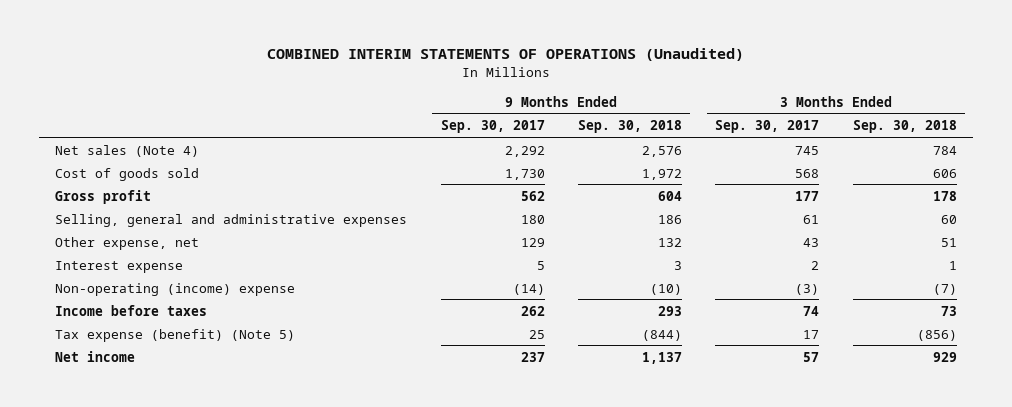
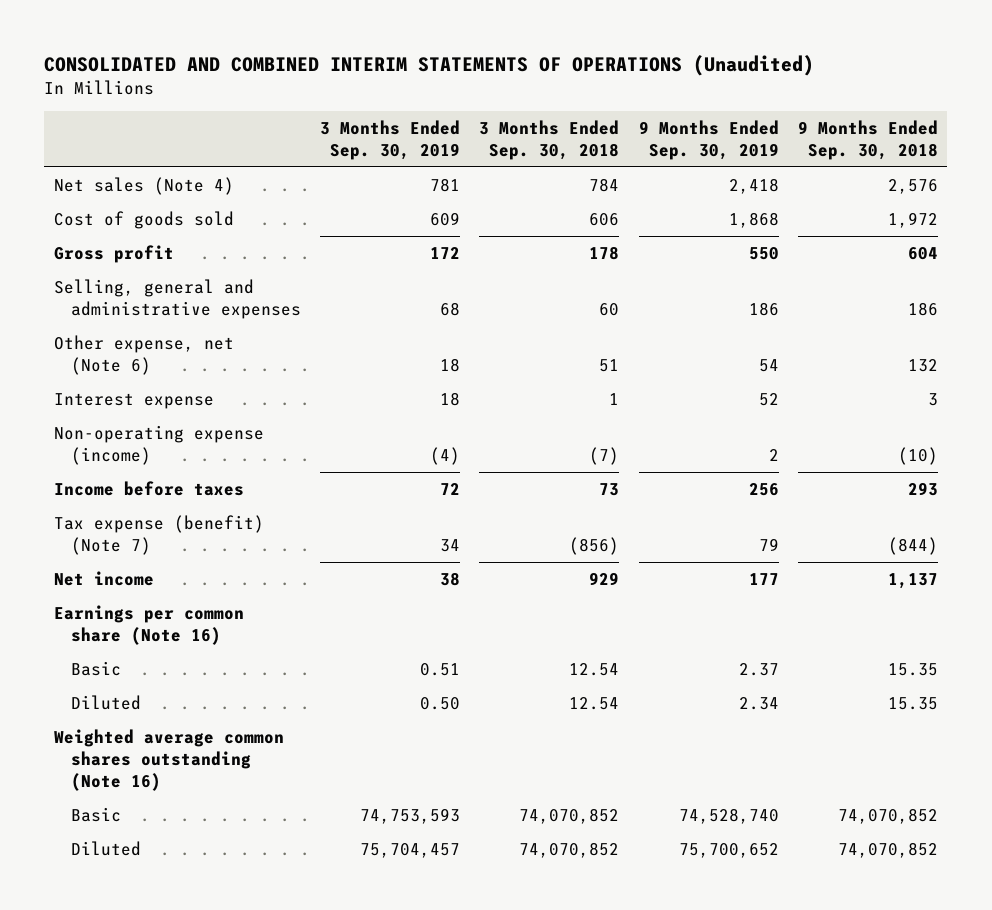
- COMBINED INTERIM STATEMENTS OF OPERATIONS (Unaudited)
+ CONSOLIDATED AND COMBINED INTERIM STATEMENTS OF OPERATIONS (Unaudited)
- | 9 Months Ended Sep. 30, 2017 | 9 Months Ended Sep. 30, 2018 | 3 Months Ended Sep. 30, 2017 | 3 Months Ended Sep. 30, 2018
+ | 3 Months Ended Sep. 30, 2019 | 3 Months Ended Sep. 30, 2018 | 9 Months Ended Sep. 30, 2019 | 9 Months Ended Sep. 30, 2018
- Other expense, net | 129 | 132 | 43 | 51
+ Other expense, net (Note 6) | 18 | 51 | 54 | 132
- Non-operating (income) expense | (14) | (10) | (3) | (7)
+ Non-operating expense (income) | (4) | (7) | 2 | (10)
- Tax expense (benefit) (Note 5) | 25 | (844) | 17 | (856)
+ Tax expense (benefit) (Note 7) | 34 | (856) | 79 | (844)
+ Earnings per common share (Note 16)
+ Basic | 0.51 | 12.54 | 2.37 | 15.35
+ Diluted | 0.50 | 12.54 | 2.34 | 15.35
+ Weighted average common shares outstanding (Note 16)
+ Basic | 74,753,593 | 74,070,852 | 74,528,740 | 74,070,852
+ Diluted | 75,704,457 | 74,070,852 | 75,700,652 | 74,070,852

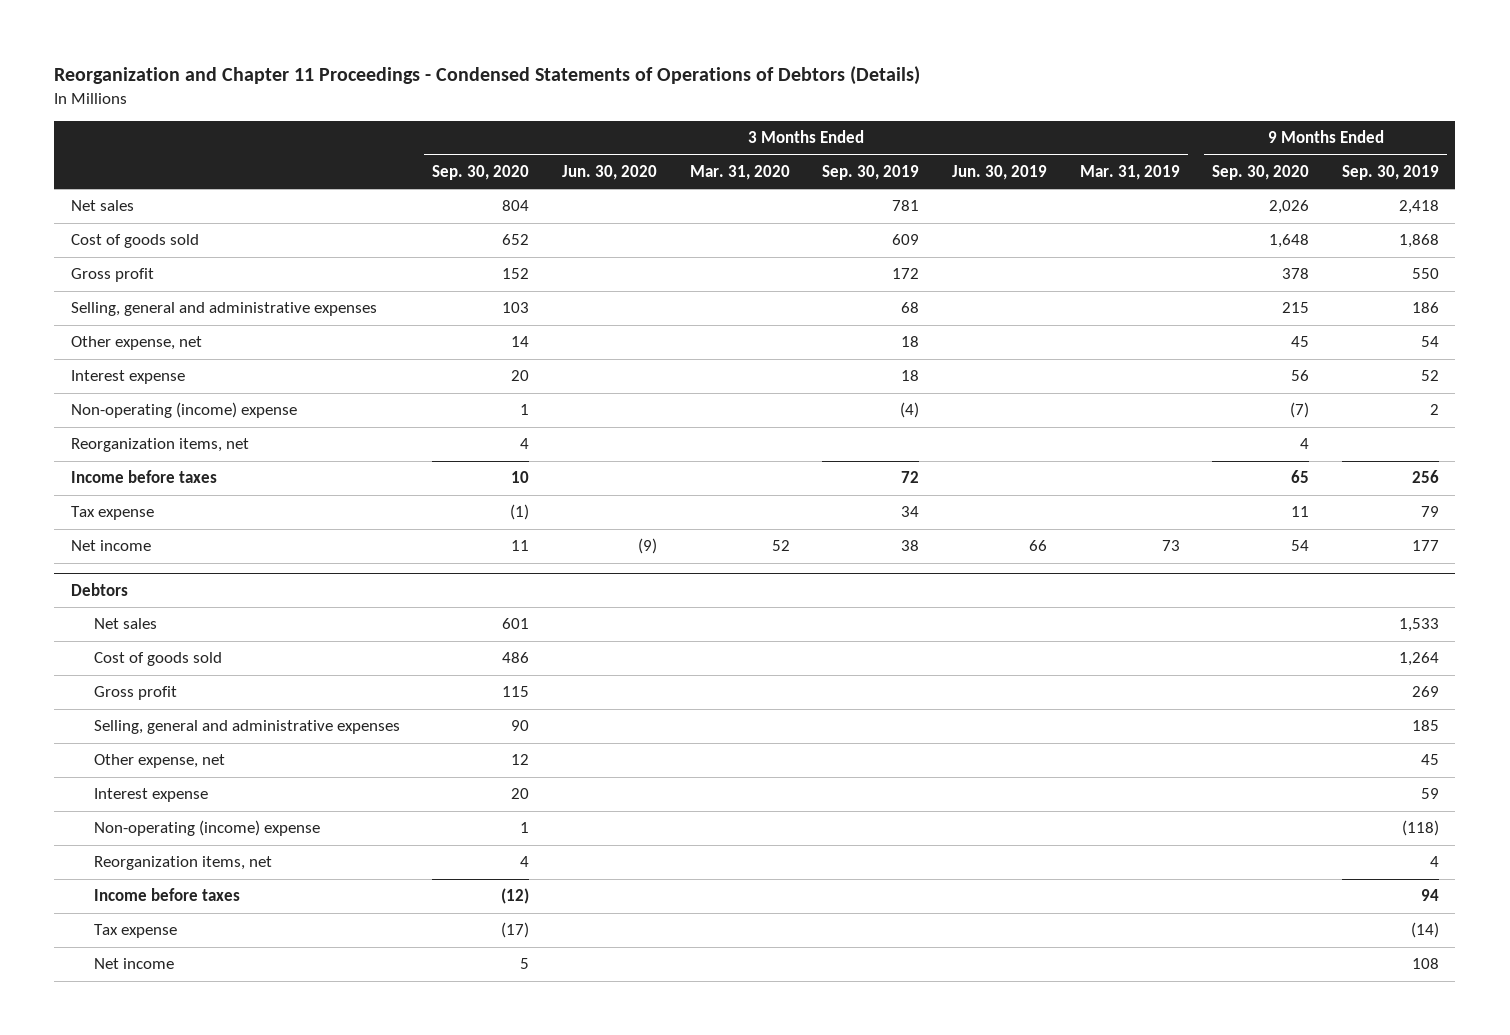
- CONSOLIDATED AND COMBINED INTERIM STATEMENTS OF OPERATIONS (Unaudited)
+ Reorganization and Chapter 11 Proceedings - Condensed Statements of Operations of Debtors (Details)
- | 3 Months Ended Sep. 30, 2019 | 3 Months Ended Sep. 30, 2018 | 9 Months Ended Sep. 30, 2019 | 9 Months Ended Sep. 30, 2018
+ | 3 Months Ended Sep. 30, 2020 | 3 Months Ended Jun. 30, 2020 | 3 Months Ended Mar. 31, 2020 | 3 Months Ended Sep. 30, 2019 | 3 Months Ended Jun. 30, 2019 | 3 Months Ended Mar. 31, 2019 | 9 Months Ended Sep. 30, 2020 | 9 Months Ended Sep. 30, 2019
- Net sales (Note 4) | 781 | 784 | 2,418 | 2,576
+ Net sales | 804 | | | 781 | | | 2,026 | 2,418
- Other expense, net (Note 6) | 18 | 51 | 54 | 132
+ Other expense, net | 14 | | | 18 | | | 45 | 54
- Non-operating expense (income) | (4) | (7) | 2 | (10)
+ Non-operating (income) expense | 1 | | | (4) | | | (7) | 2
+ Reorganization items, net | 4 | | | | | | 4 |
- Tax expense (benefit) (Note 7) | 34 | (856) | 79 | (844)
+ Tax expense | (1) | | | 34 | | | 11 | 79
- Earnings per common share (Note 16)
- Basic | 0.51 | 12.54 | 2.37 | 15.35
- Diluted | 0.50 | 12.54 | 2.34 | 15.35
- Weighted average common shares outstanding (Note 16)
- Basic | 74,753,593 | 74,070,852 | 74,528,740 | 74,070,852
- Diluted | 75,704,457 | 74,070,852 | 75,700,652 | 74,070,852
+ Debtors
+ Net sales | 601 | | | | | | | 1,533
+ Cost of goods sold | 486 | | | | | | | 1,264
+ Gross profit | 115 | | | | | | | 269
+ Selling, general and administrative expenses | 90 | | | | | | | 185
+ Other expense, net | 12 | | | | | | | 45
+ Interest expense | 20 | | | | | | | 59
+ Non-operating (income) expense | 1 | | | | | | | (118)
+ Reorganization items, net | 4 | | | | | | | 4
+ Income before taxes | (12) | | | | | | | 94
+ Tax expense | (17) | | | | | | | (14)
+ Net income | 5 | | | | | | | 108

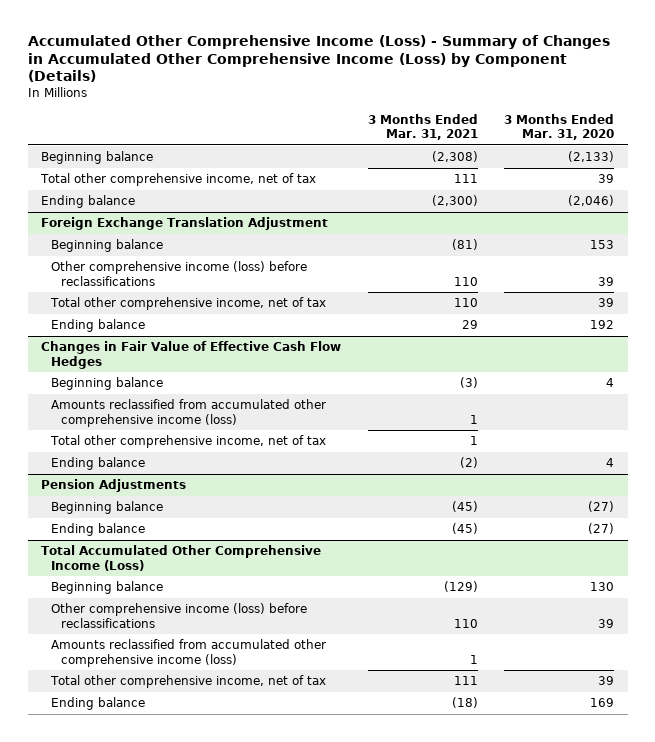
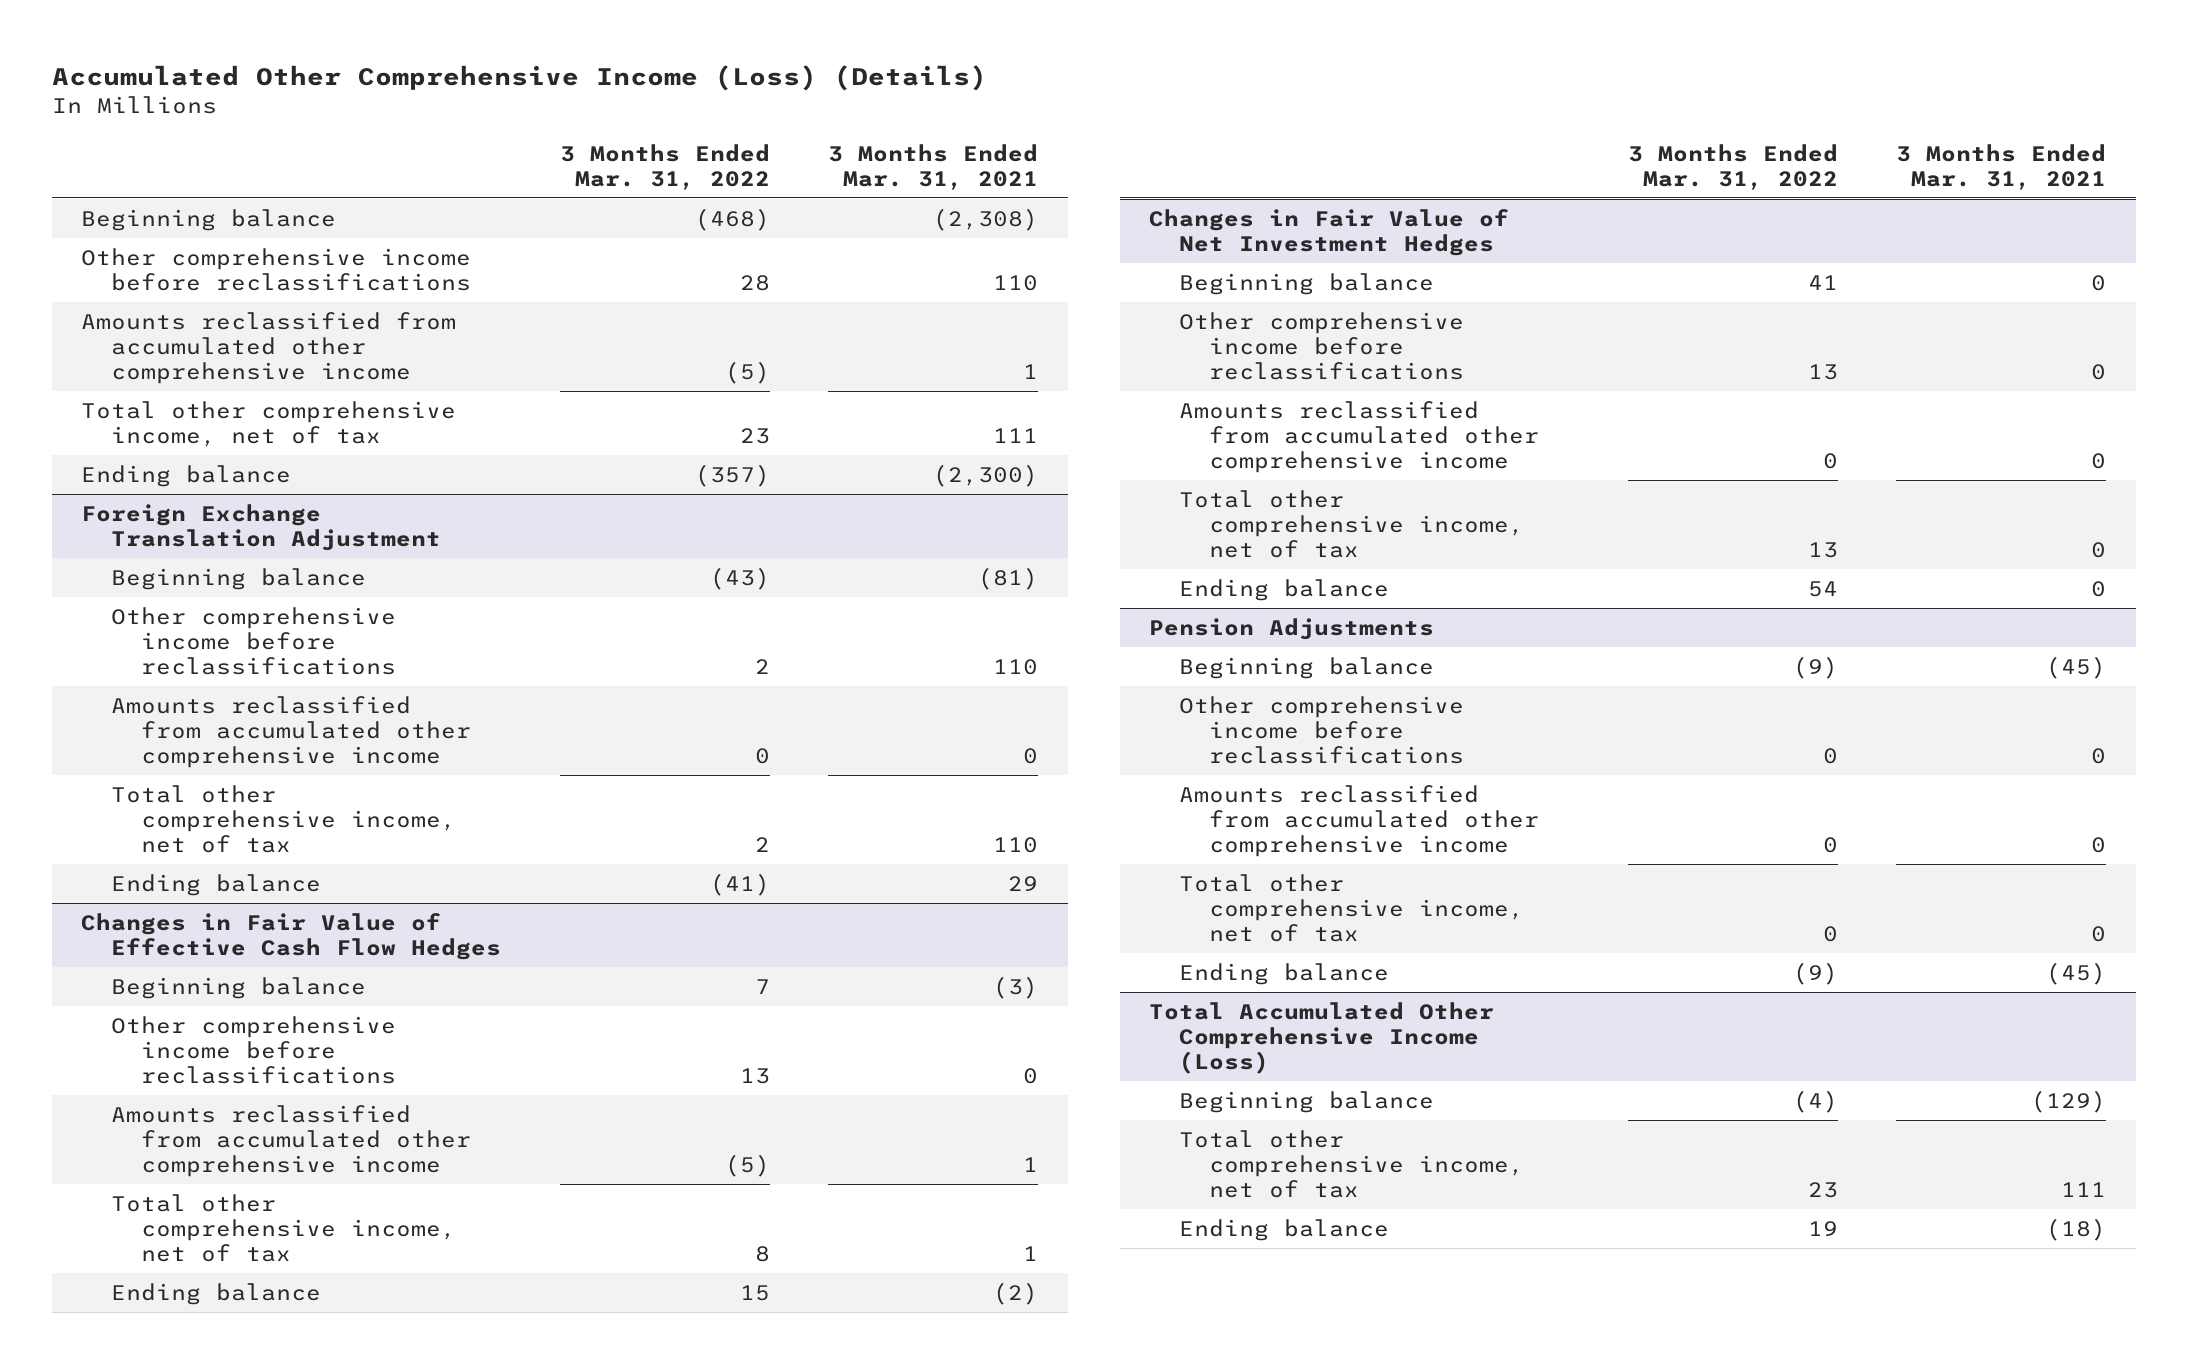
- Accumulated Other Comprehensive Income (Loss) - Summary of Changes in Accumulated Other Comprehensive Income (Loss) by Component (Details)
+ Accumulated Other Comprehensive Income (Loss) (Details)
- | 3 Months Ended Mar. 31, 2021 | 3 Months Ended Mar. 31, 2020
+ | 3 Months Ended Mar. 31, 2022 | 3 Months Ended Mar. 31, 2021
+ Other comprehensive income before reclassifications | 28 | 110
+ Amounts reclassified from accumulated other comprehensive income | (5) | 1
@ Foreign Exchange Translation Adjustment
- Other comprehensive income (loss) before reclassifications | 110 | 39
+ Other comprehensive income before reclassifications | 2 | 110
+ Amounts reclassified from accumulated other comprehensive income | 0 | 0
@ Changes in Fair Value of Effective Cash Flow Hedges
- Amounts reclassified from accumulated other comprehensive income (loss) | 1 |
+ Other comprehensive income before reclassifications | 13 | 0
+ Amounts reclassified from accumulated other comprehensive income | (5) | 1
+ Changes in Fair Value of Net Investment Hedges
+ Beginning balance | 41 | 0
+ Other comprehensive income before reclassifications | 13 | 0
+ Amounts reclassified from accumulated other comprehensive income | 0 | 0
+ Total other comprehensive income, net of tax | 13 | 0
+ Ending balance | 54 | 0
@ Pension Adjustments
+ Other comprehensive income before reclassifications | 0 | 0
+ Amounts reclassified from accumulated other comprehensive income | 0 | 0
+ Total other comprehensive income, net of tax | 0 | 0
@ Total Accumulated Other Comprehensive Income (Loss)
- Other comprehensive income (loss) before reclassifications | 110 | 39
- Amounts reclassified from accumulated other comprehensive income (loss) | 1 |

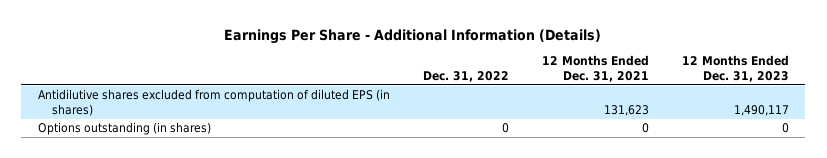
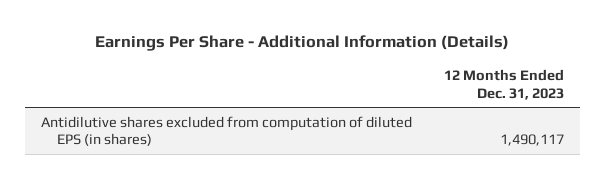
- | Dec. 31, 2022 | 12 Months Ended Dec. 31, 2021 | 12 Months Ended Dec. 31, 2023
+ | 12 Months Ended Dec. 31, 2023
- Options outstanding (in shares) | 0 | 0 | 0

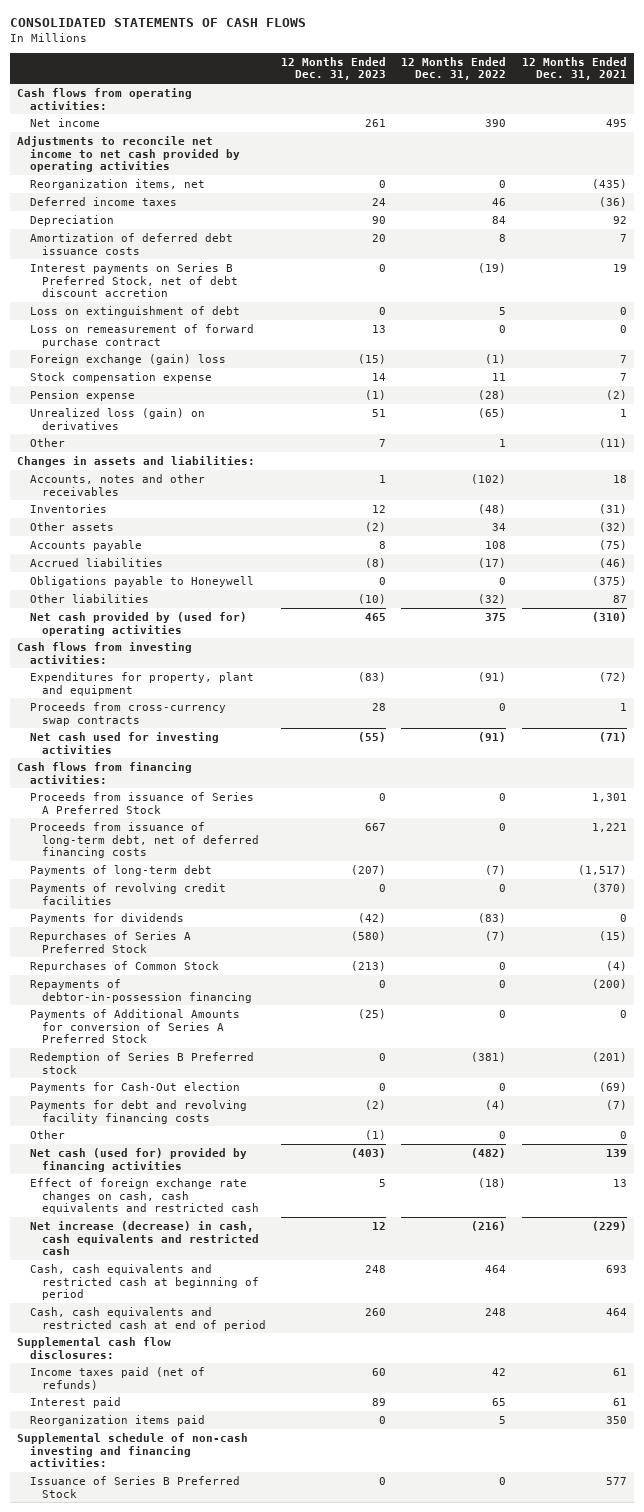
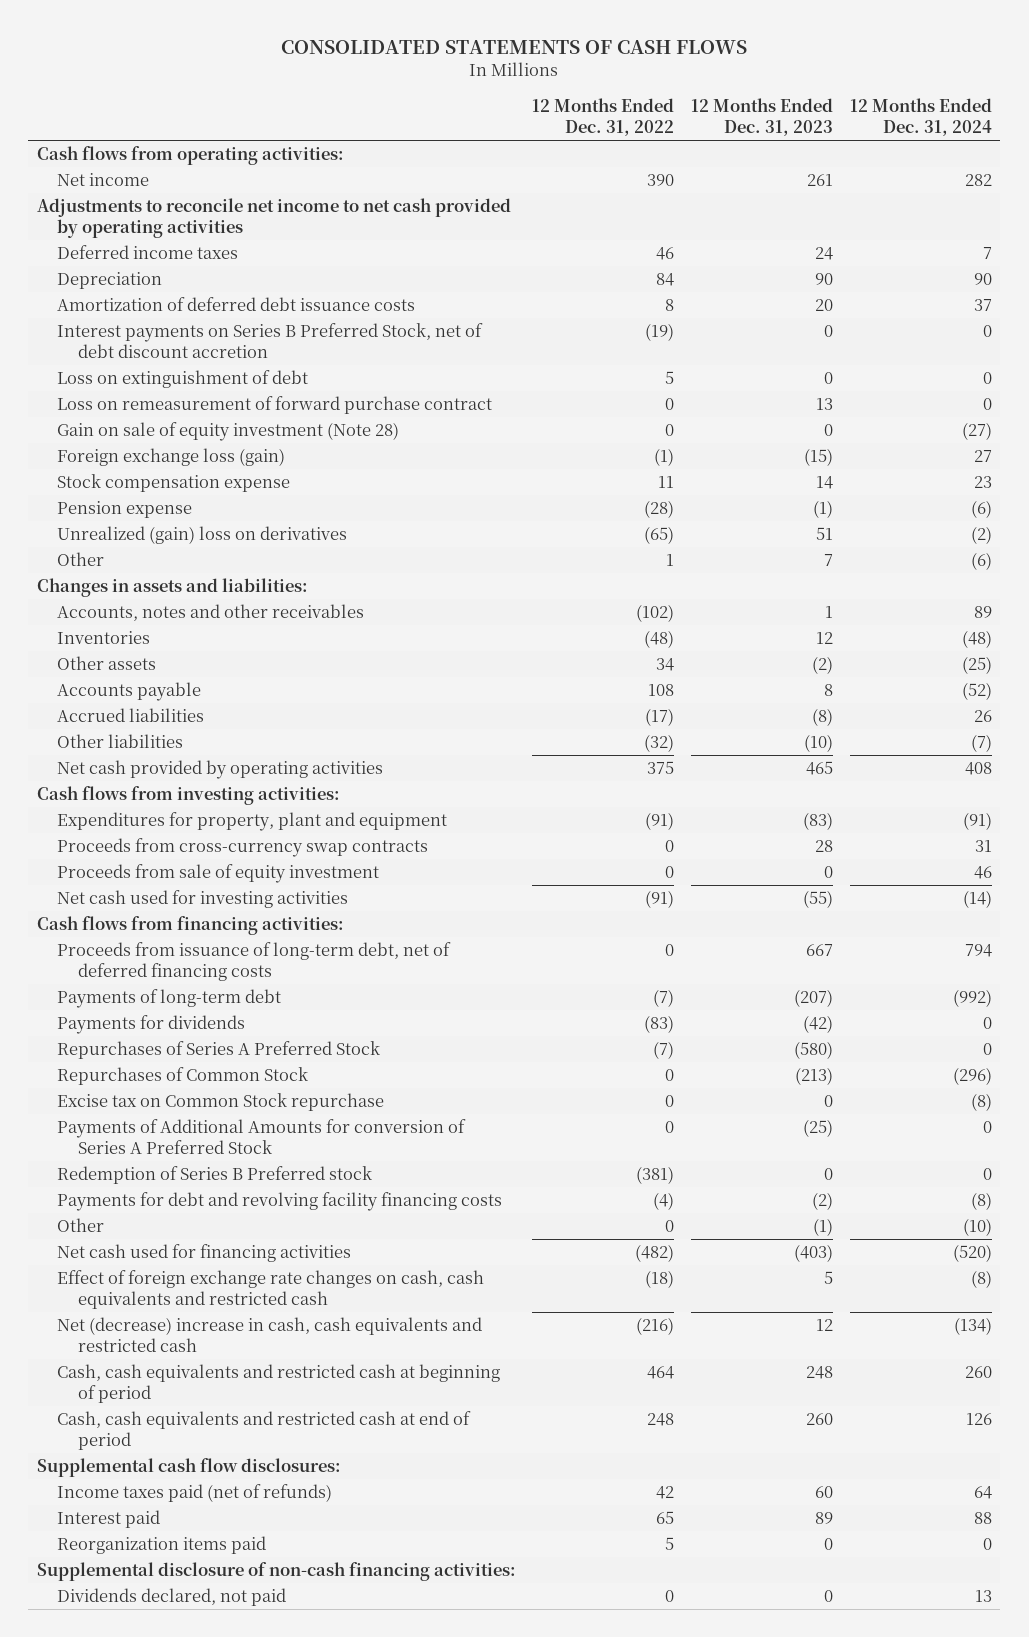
- | 12 Months Ended Dec. 31, 2023 | 12 Months Ended Dec. 31, 2022 | 12 Months Ended Dec. 31, 2021
+ | 12 Months Ended Dec. 31, 2022 | 12 Months Ended Dec. 31, 2023 | 12 Months Ended Dec. 31, 2024
- Reorganization items, net | 0 | 0 | (435)
- Foreign exchange (gain) loss | (15) | (1) | 7
+ Gain on sale of equity investment (Note 28) | 0 | 0 | (27)
+ Foreign exchange loss (gain) | (1) | (15) | 27
- Unrealized loss (gain) on derivatives | 51 | (65) | 1
+ Unrealized (gain) loss on derivatives | (65) | 51 | (2)
- Obligations payable to Honeywell | 0 | 0 | (375)
- Net cash provided by (used for) operating activities | 465 | 375 | (310)
+ Net cash provided by operating activities | 375 | 465 | 408
+ Proceeds from sale of equity investment | 0 | 0 | 46
- Proceeds from issuance of Series A Preferred Stock | 0 | 0 | 1,301
- Payments of revolving credit facilities | 0 | 0 | (370)
- Repayments of debtor-in-possession financing | 0 | 0 | (200)
+ Excise tax on Common Stock repurchase | 0 | 0 | (8)
- Payments for Cash-Out election | 0 | 0 | (69)
- Net cash (used for) provided by financing activities | (403) | (482) | 139
+ Net cash used for financing activities | (482) | (403) | (520)
- Net increase (decrease) in cash, cash equivalents and restricted cash | 12 | (216) | (229)
+ Net (decrease) increase in cash, cash equivalents and restricted cash | (216) | 12 | (134)
- Supplemental schedule of non-cash investing and financing activities:
- Issuance of Series B Preferred Stock | 0 | 0 | 577
+ Supplemental disclosure of non-cash financing activities:
+ Dividends declared, not paid | 0 | 0 | 13

